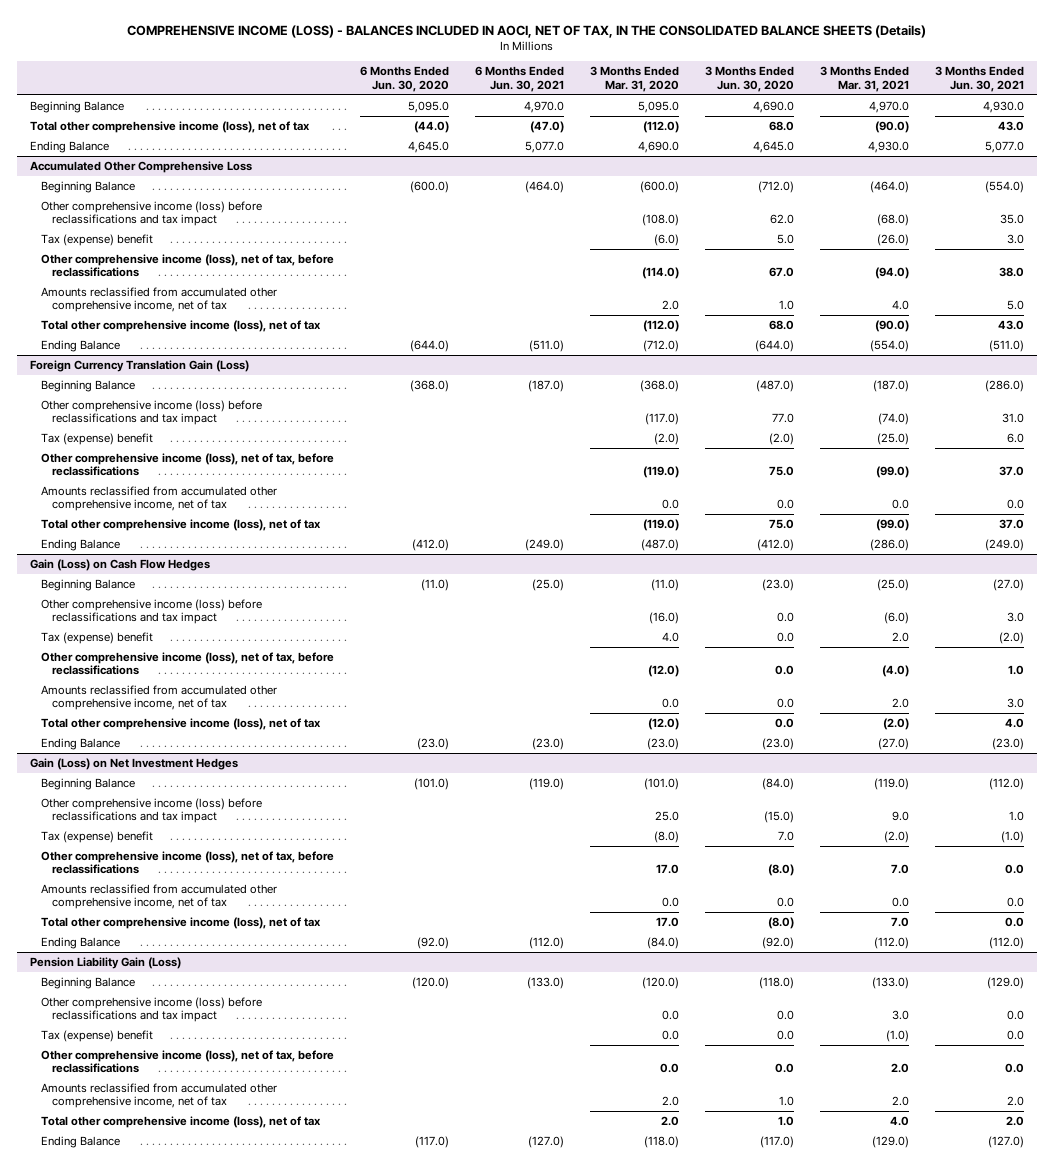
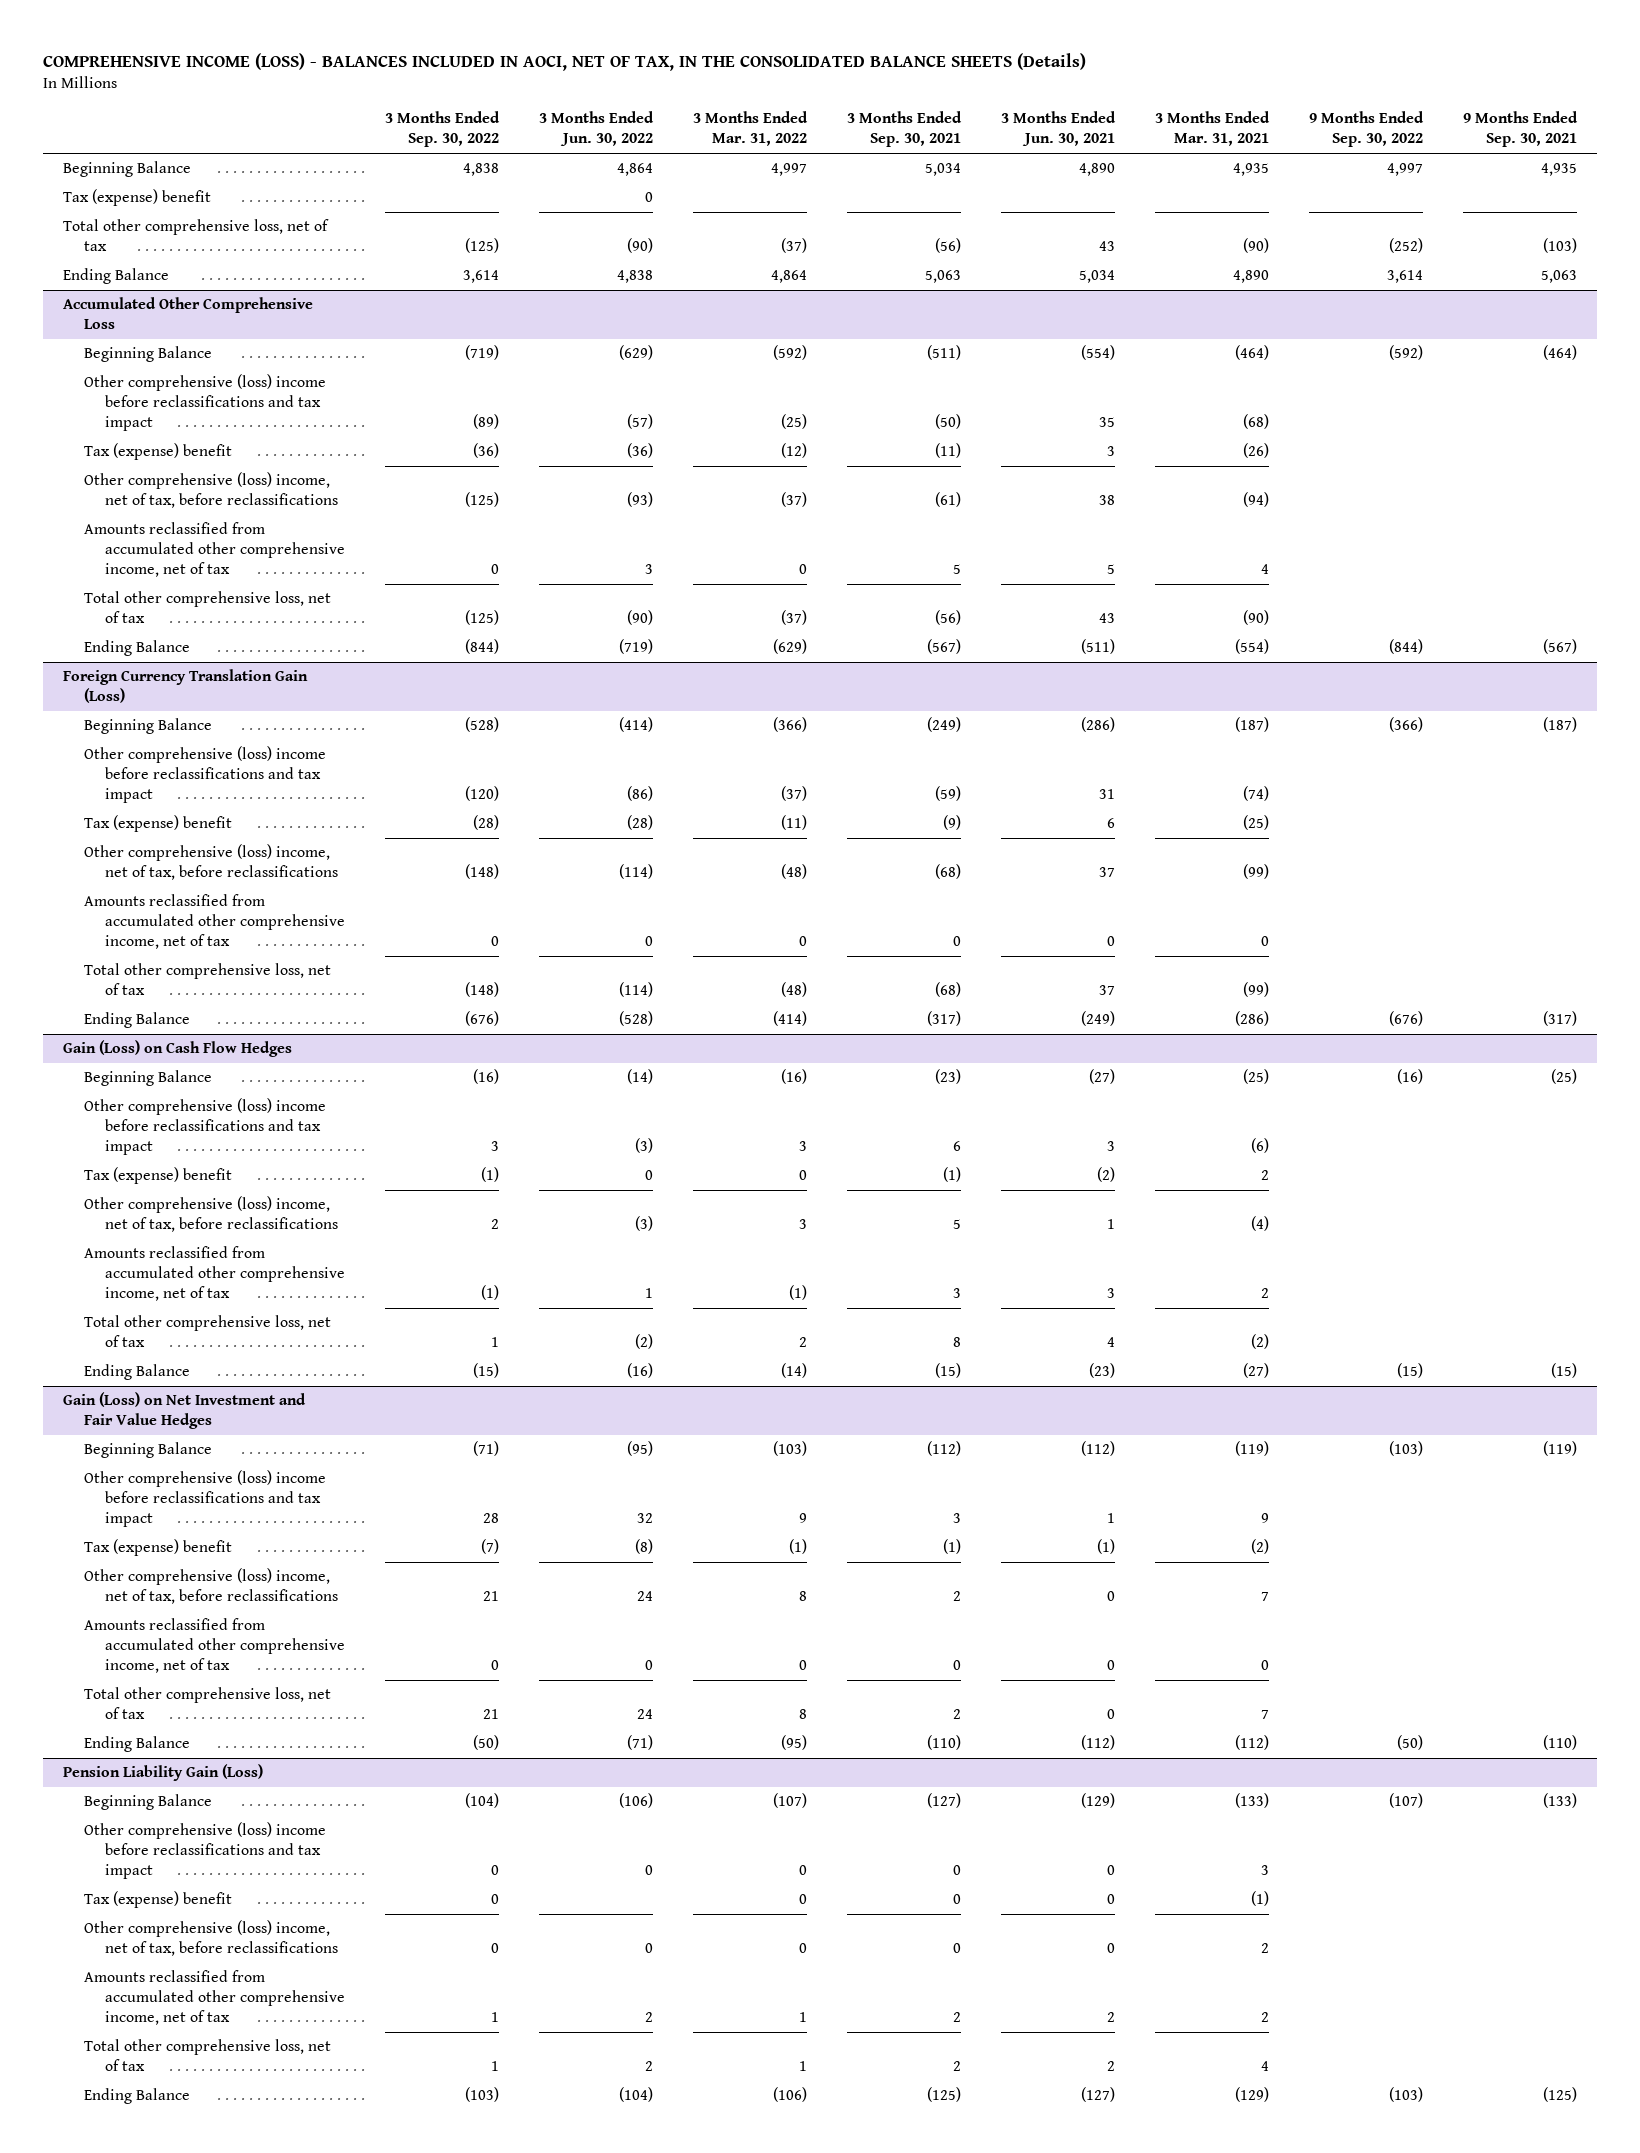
- | 6 Months Ended Jun. 30, 2020 | 6 Months Ended Jun. 30, 2021 | 3 Months Ended Mar. 31, 2020 | 3 Months Ended Jun. 30, 2020 | 3 Months Ended Mar. 31, 2021 | 3 Months Ended Jun. 30, 2021
+ | 3 Months Ended Sep. 30, 2022 | 3 Months Ended Jun. 30, 2022 | 3 Months Ended Mar. 31, 2022 | 3 Months Ended Sep. 30, 2021 | 3 Months Ended Jun. 30, 2021 | 3 Months Ended Mar. 31, 2021 | 9 Months Ended Sep. 30, 2022 | 9 Months Ended Sep. 30, 2021
- Beginning Balance | 5,095.0 | 4,970.0 | 5,095.0 | 4,690.0 | 4,970.0 | 4,930.0
- Total other comprehensive income (loss), net of tax | (44.0) | (47.0) | (112.0) | 68.0 | (90.0) | 43.0
- Ending Balance | 4,645.0 | 5,077.0 | 4,690.0 | 4,645.0 | 4,930.0 | 5,077.0
+ Beginning Balance | 4,838 | 4,864 | 4,997 | 5,034 | 4,890 | 4,935 | 4,997 | 4,935
+ Tax (expense) benefit | | 0 | | | | | |
+ Total other comprehensive loss, net of tax | (125) | (90) | (37) | (56) | 43 | (90) | (252) | (103)
+ Ending Balance | 3,614 | 4,838 | 4,864 | 5,063 | 5,034 | 4,890 | 3,614 | 5,063
@ Accumulated Other Comprehensive Loss
- Beginning Balance | (600.0) | (464.0) | (600.0) | (712.0) | (464.0) | (554.0)
- Other comprehensive income (loss) before reclassifications and tax impact | | | (108.0) | 62.0 | (68.0) | 35.0
- Tax (expense) benefit | | | (6.0) | 5.0 | (26.0) | 3.0
- Other comprehensive income (loss), net of tax, before reclassifications | | | (114.0) | 67.0 | (94.0) | 38.0
- Amounts reclassified from accumulated other comprehensive income, net of tax | | | 2.0 | 1.0 | 4.0 | 5.0
- Total other comprehensive income (loss), net of tax | | | (112.0) | 68.0 | (90.0) | 43.0
- Ending Balance | (644.0) | (511.0) | (712.0) | (644.0) | (554.0) | (511.0)
+ Beginning Balance | (719) | (629) | (592) | (511) | (554) | (464) | (592) | (464)
+ Other comprehensive (loss) income before reclassifications and tax impact | (89) | (57) | (25) | (50) | 35 | (68) | |
+ Tax (expense) benefit | (36) | (36) | (12) | (11) | 3 | (26) | |
+ Other comprehensive (loss) income, net of tax, before reclassifications | (125) | (93) | (37) | (61) | 38 | (94) | |
+ Amounts reclassified from accumulated other comprehensive income, net of tax | 0 | 3 | 0 | 5 | 5 | 4 | |
+ Total other comprehensive loss, net of tax | (125) | (90) | (37) | (56) | 43 | (90) | |
+ Ending Balance | (844) | (719) | (629) | (567) | (511) | (554) | (844) | (567)
@ Foreign Currency Translation Gain (Loss)
- Beginning Balance | (368.0) | (187.0) | (368.0) | (487.0) | (187.0) | (286.0)
- Other comprehensive income (loss) before reclassifications and tax impact | | | (117.0) | 77.0 | (74.0) | 31.0
- Tax (expense) benefit | | | (2.0) | (2.0) | (25.0) | 6.0
- Other comprehensive income (loss), net of tax, before reclassifications | | | (119.0) | 75.0 | (99.0) | 37.0
- Amounts reclassified from accumulated other comprehensive income, net of tax | | | 0.0 | 0.0 | 0.0 | 0.0
- Total other comprehensive income (loss), net of tax | | | (119.0) | 75.0 | (99.0) | 37.0
- Ending Balance | (412.0) | (249.0) | (487.0) | (412.0) | (286.0) | (249.0)
+ Beginning Balance | (528) | (414) | (366) | (249) | (286) | (187) | (366) | (187)
+ Other comprehensive (loss) income before reclassifications and tax impact | (120) | (86) | (37) | (59) | 31 | (74) | |
+ Tax (expense) benefit | (28) | (28) | (11) | (9) | 6 | (25) | |
+ Other comprehensive (loss) income, net of tax, before reclassifications | (148) | (114) | (48) | (68) | 37 | (99) | |
+ Amounts reclassified from accumulated other comprehensive income, net of tax | 0 | 0 | 0 | 0 | 0 | 0 | |
+ Total other comprehensive loss, net of tax | (148) | (114) | (48) | (68) | 37 | (99) | |
+ Ending Balance | (676) | (528) | (414) | (317) | (249) | (286) | (676) | (317)
@ Gain (Loss) on Cash Flow Hedges
- Beginning Balance | (11.0) | (25.0) | (11.0) | (23.0) | (25.0) | (27.0)
- Other comprehensive income (loss) before reclassifications and tax impact | | | (16.0) | 0.0 | (6.0) | 3.0
- Tax (expense) benefit | | | 4.0 | 0.0 | 2.0 | (2.0)
- Other comprehensive income (loss), net of tax, before reclassifications | | | (12.0) | 0.0 | (4.0) | 1.0
- Amounts reclassified from accumulated other comprehensive income, net of tax | | | 0.0 | 0.0 | 2.0 | 3.0
- Total other comprehensive income (loss), net of tax | | | (12.0) | 0.0 | (2.0) | 4.0
- Ending Balance | (23.0) | (23.0) | (23.0) | (23.0) | (27.0) | (23.0)
- Gain (Loss) on Net Investment Hedges
- Beginning Balance | (101.0) | (119.0) | (101.0) | (84.0) | (119.0) | (112.0)
- Other comprehensive income (loss) before reclassifications and tax impact | | | 25.0 | (15.0) | 9.0 | 1.0
- Tax (expense) benefit | | | (8.0) | 7.0 | (2.0) | (1.0)
- Other comprehensive income (loss), net of tax, before reclassifications | | | 17.0 | (8.0) | 7.0 | 0.0
- Amounts reclassified from accumulated other comprehensive income, net of tax | | | 0.0 | 0.0 | 0.0 | 0.0
- Total other comprehensive income (loss), net of tax | | | 17.0 | (8.0) | 7.0 | 0.0
- Ending Balance | (92.0) | (112.0) | (84.0) | (92.0) | (112.0) | (112.0)
@ Gain (Loss) on Cash Flow Hedges
+ Beginning Balance | (16) | (14) | (16) | (23) | (27) | (25) | (16) | (25)
+ Other comprehensive (loss) income before reclassifications and tax impact | 3 | (3) | 3 | 6 | 3 | (6) | |
+ Tax (expense) benefit | (1) | 0 | 0 | (1) | (2) | 2 | |
+ Other comprehensive (loss) income, net of tax, before reclassifications | 2 | (3) | 3 | 5 | 1 | (4) | |
+ Amounts reclassified from accumulated other comprehensive income, net of tax | (1) | 1 | (1) | 3 | 3 | 2 | |
+ Total other comprehensive loss, net of tax | 1 | (2) | 2 | 8 | 4 | (2) | |
+ Ending Balance | (15) | (16) | (14) | (15) | (23) | (27) | (15) | (15)
+ Gain (Loss) on Net Investment and Fair Value Hedges
+ Beginning Balance | (71) | (95) | (103) | (112) | (112) | (119) | (103) | (119)
+ Other comprehensive (loss) income before reclassifications and tax impact | 28 | 32 | 9 | 3 | 1 | 9 | |
+ Tax (expense) benefit | (7) | (8) | (1) | (1) | (1) | (2) | |
+ Other comprehensive (loss) income, net of tax, before reclassifications | 21 | 24 | 8 | 2 | 0 | 7 | |
+ Amounts reclassified from accumulated other comprehensive income, net of tax | 0 | 0 | 0 | 0 | 0 | 0 | |
+ Total other comprehensive loss, net of tax | 21 | 24 | 8 | 2 | 0 | 7 | |
+ Ending Balance | (50) | (71) | (95) | (110) | (112) | (112) | (50) | (110)
@ Pension Liability Gain (Loss)
- Beginning Balance | (120.0) | (133.0) | (120.0) | (118.0) | (133.0) | (129.0)
- Other comprehensive income (loss) before reclassifications and tax impact | | | 0.0 | 0.0 | 3.0 | 0.0
- Tax (expense) benefit | | | 0.0 | 0.0 | (1.0) | 0.0
- Other comprehensive income (loss), net of tax, before reclassifications | | | 0.0 | 0.0 | 2.0 | 0.0
- Amounts reclassified from accumulated other comprehensive income, net of tax | | | 2.0 | 1.0 | 2.0 | 2.0
- Total other comprehensive income (loss), net of tax | | | 2.0 | 1.0 | 4.0 | 2.0
- Ending Balance | (117.0) | (127.0) | (118.0) | (117.0) | (129.0) | (127.0)
+ Beginning Balance | (104) | (106) | (107) | (127) | (129) | (133) | (107) | (133)
+ Other comprehensive (loss) income before reclassifications and tax impact | 0 | 0 | 0 | 0 | 0 | 3 | |
+ Tax (expense) benefit | 0 | | 0 | 0 | 0 | (1) | |
+ Other comprehensive (loss) income, net of tax, before reclassifications | 0 | 0 | 0 | 0 | 0 | 2 | |
+ Amounts reclassified from accumulated other comprehensive income, net of tax | 1 | 2 | 1 | 2 | 2 | 2 | |
+ Total other comprehensive loss, net of tax | 1 | 2 | 1 | 2 | 2 | 4 | |
+ Ending Balance | (103) | (104) | (106) | (125) | (127) | (129) | (103) | (125)

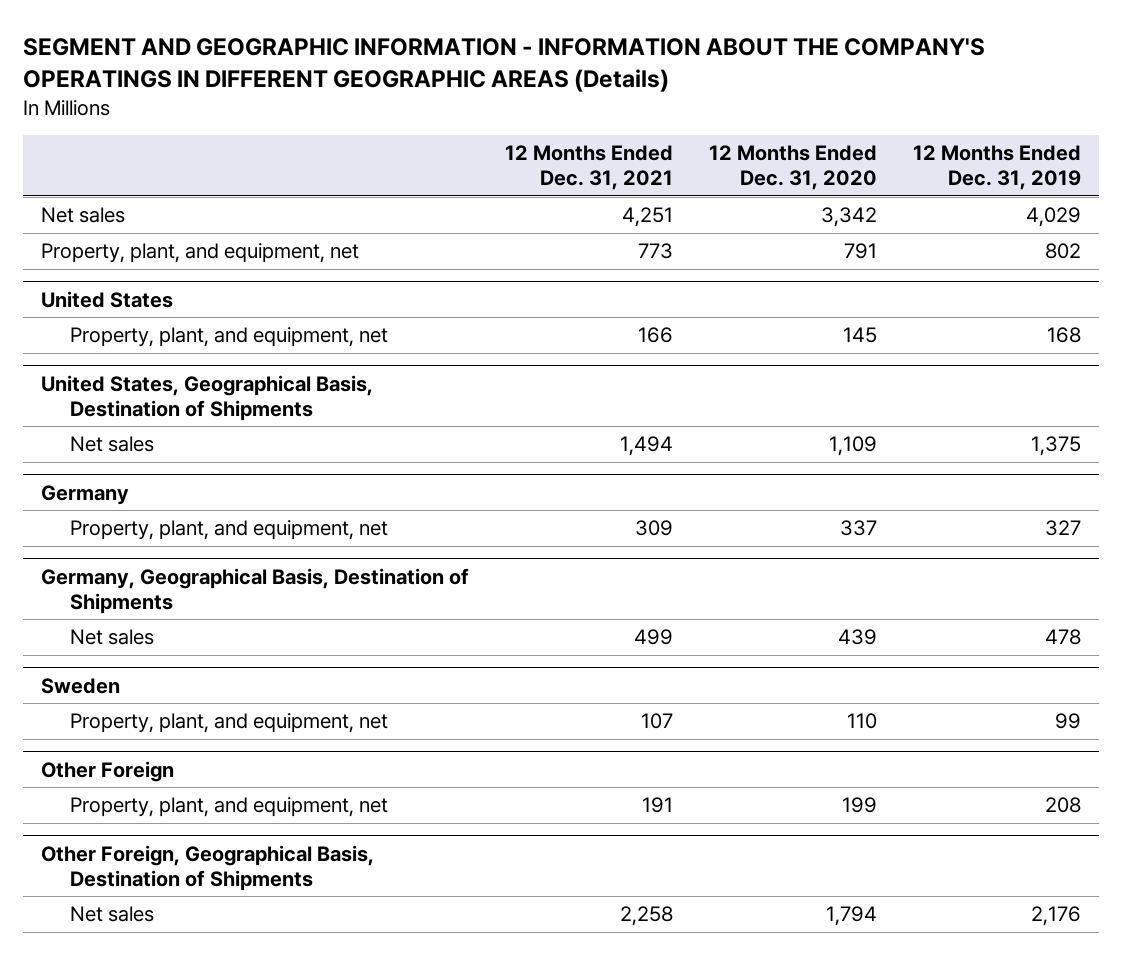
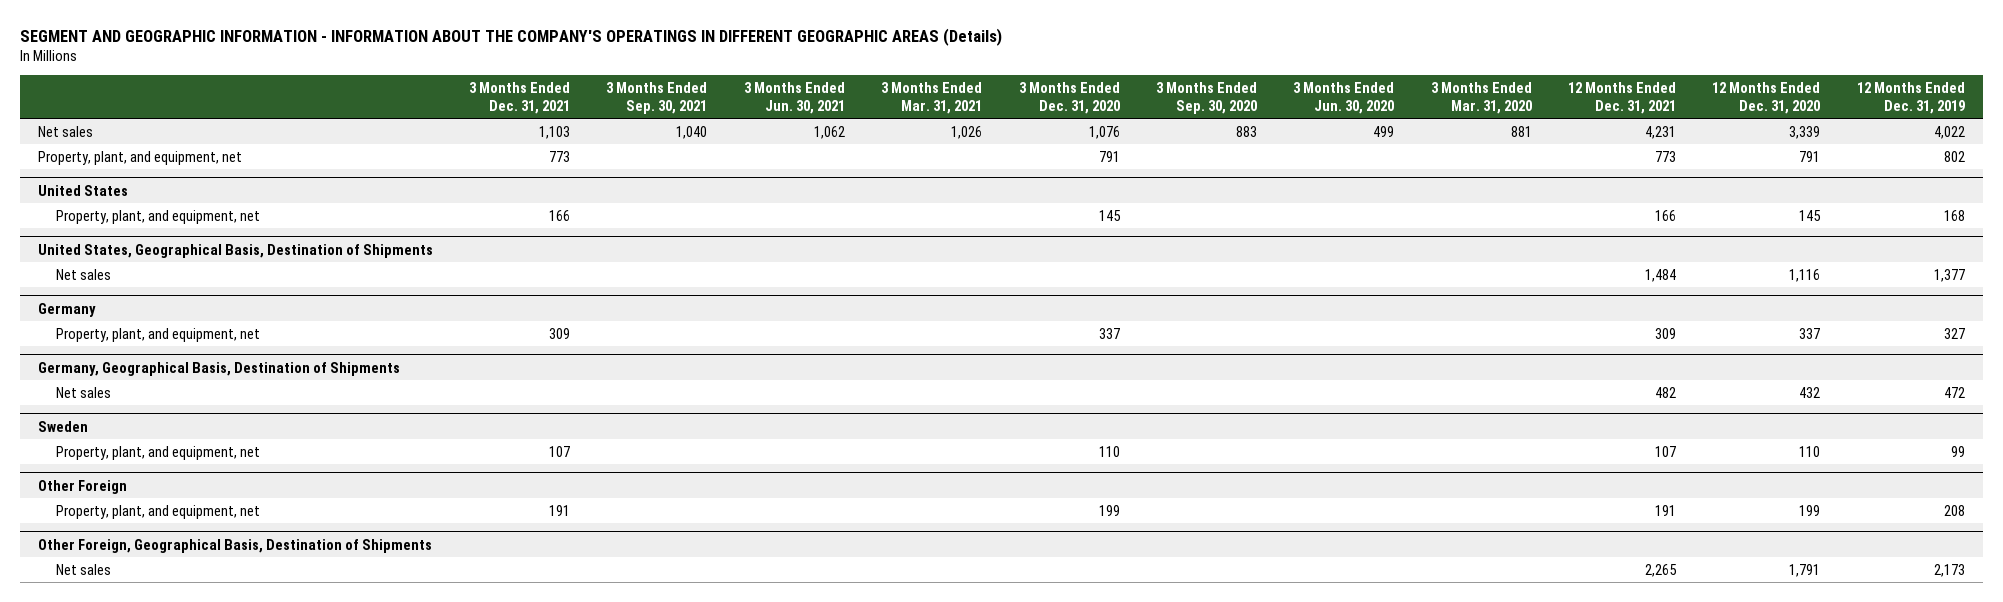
- | 12 Months Ended Dec. 31, 2021 | 12 Months Ended Dec. 31, 2020 | 12 Months Ended Dec. 31, 2019
+ | 3 Months Ended Dec. 31, 2021 | 3 Months Ended Sep. 30, 2021 | 3 Months Ended Jun. 30, 2021 | 3 Months Ended Mar. 31, 2021 | 3 Months Ended Dec. 31, 2020 | 3 Months Ended Sep. 30, 2020 | 3 Months Ended Jun. 30, 2020 | 3 Months Ended Mar. 31, 2020 | 12 Months Ended Dec. 31, 2021 | 12 Months Ended Dec. 31, 2020 | 12 Months Ended Dec. 31, 2019
- Net sales | 4,251 | 3,342 | 4,029
+ Net sales | 1,103 | 1,040 | 1,062 | 1,026 | 1,076 | 883 | 499 | 881 | 4,231 | 3,339 | 4,022
@ United States, Geographical Basis, Destination of Shipments
- Net sales | 1,494 | 1,109 | 1,375
+ Net sales | | | | | | | | | 1,484 | 1,116 | 1,377
@ Germany, Geographical Basis, Destination of Shipments
- Net sales | 499 | 439 | 478
+ Net sales | | | | | | | | | 482 | 432 | 472
@ Other Foreign, Geographical Basis, Destination of Shipments
- Net sales | 2,258 | 1,794 | 2,176
+ Net sales | | | | | | | | | 2,265 | 1,791 | 2,173

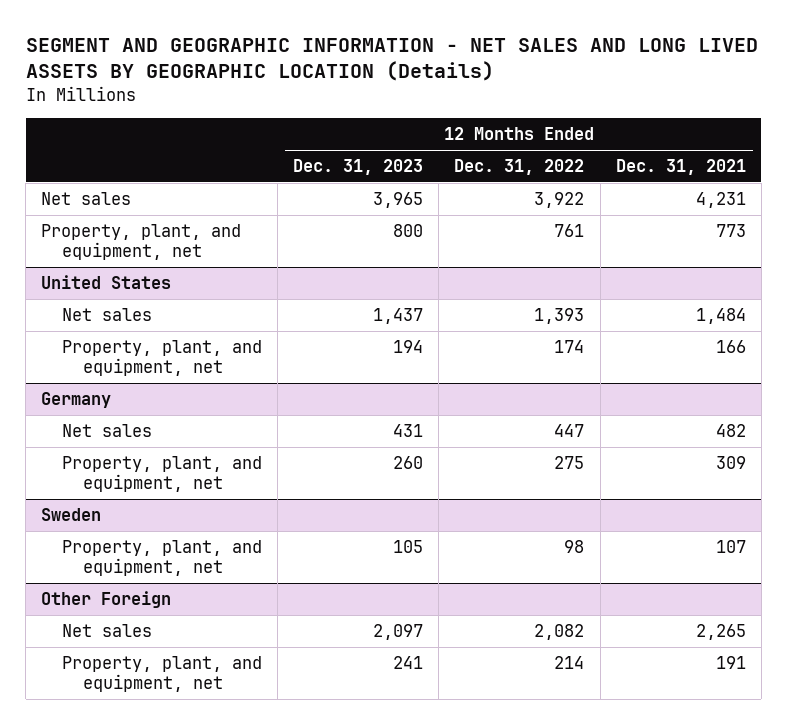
- SEGMENT AND GEOGRAPHIC INFORMATION - INFORMATION ABOUT THE COMPANY'S OPERATINGS IN DIFFERENT GEOGRAPHIC AREAS (Details)
+ SEGMENT AND GEOGRAPHIC INFORMATION - NET SALES AND LONG LIVED ASSETS BY GEOGRAPHIC LOCATION (Details)
- | 3 Months Ended Dec. 31, 2021 | 3 Months Ended Sep. 30, 2021 | 3 Months Ended Jun. 30, 2021 | 3 Months Ended Mar. 31, 2021 | 3 Months Ended Dec. 31, 2020 | 3 Months Ended Sep. 30, 2020 | 3 Months Ended Jun. 30, 2020 | 3 Months Ended Mar. 31, 2020 | 12 Months Ended Dec. 31, 2021 | 12 Months Ended Dec. 31, 2020 | 12 Months Ended Dec. 31, 2019
+ | 12 Months Ended Dec. 31, 2023 | 12 Months Ended Dec. 31, 2022 | 12 Months Ended Dec. 31, 2021
- United States, Geographical Basis, Destination of Shipments
@ United States
moved down: Property, plant, and equipment, net | 194 | 174 | 166
- Germany, Geographical Basis, Destination of Shipments
@ Germany
moved down: Property, plant, and equipment, net | 260 | 275 | 309
- Other Foreign, Geographical Basis, Destination of Shipments
@ Other Foreign
moved down: Property, plant, and equipment, net | 241 | 214 | 191

